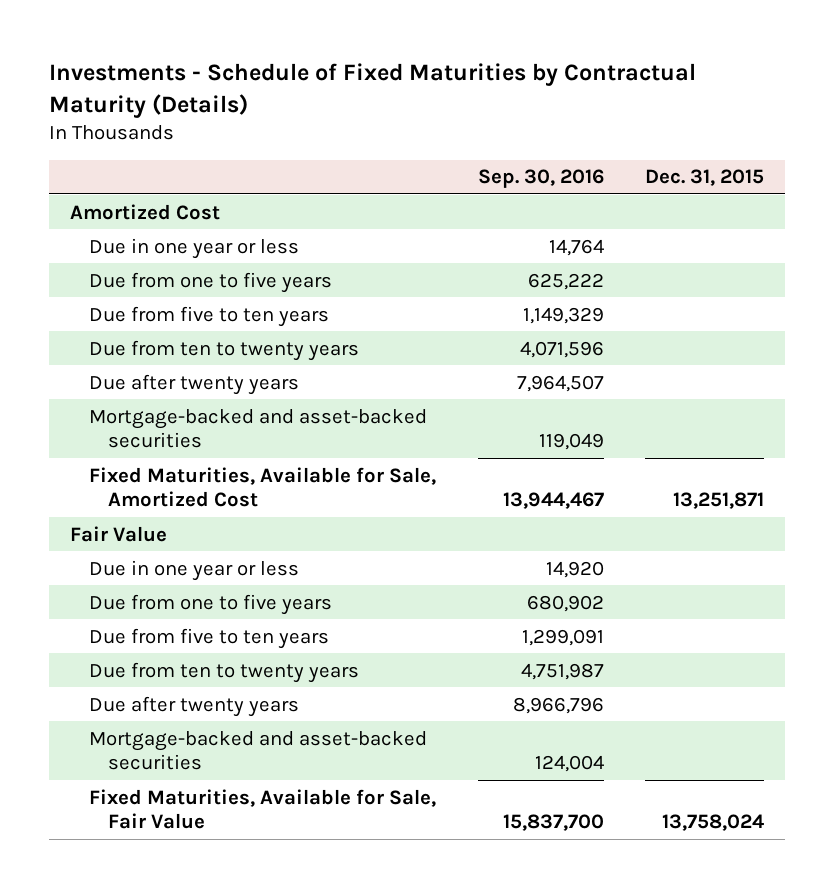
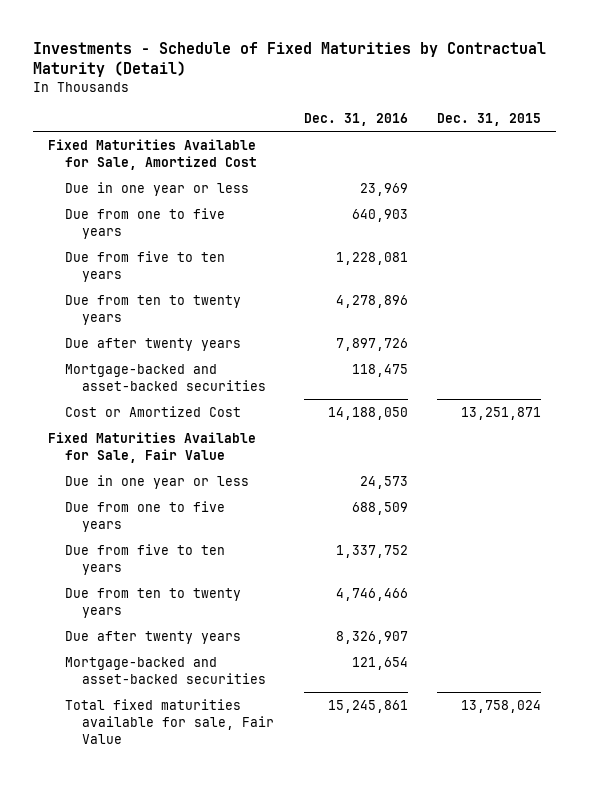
- Investments - Schedule of Fixed Maturities by Contractual Maturity (Details)
+ Investments - Schedule of Fixed Maturities by Contractual Maturity (Detail)
- | Sep. 30, 2016 | Dec. 31, 2015
+ | Dec. 31, 2016 | Dec. 31, 2015
- Amortized Cost
+ Fixed Maturities Available for Sale, Amortized Cost
- Fixed Maturities, Available for Sale, Amortized Cost | 13,944,467 | 13,251,871
- Fair Value
+ Cost or Amortized Cost | 14,188,050 | 13,251,871
+ Fixed Maturities Available for Sale, Fair Value
- Fixed Maturities, Available for Sale, Fair Value | 15,837,700 | 13,758,024
+ Total fixed maturities available for sale, Fair Value | 15,245,861 | 13,758,024

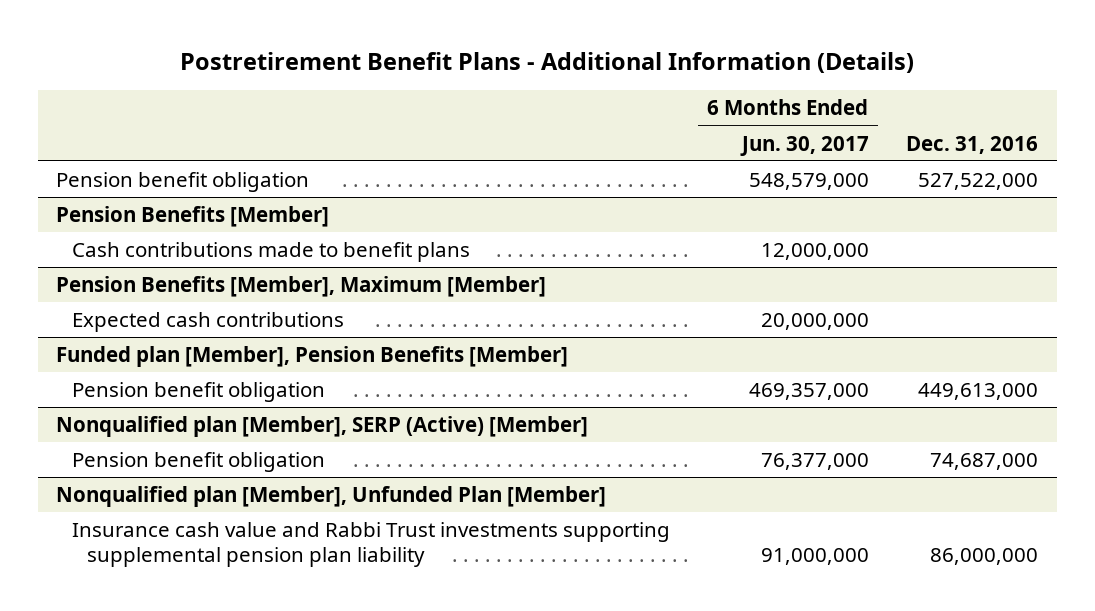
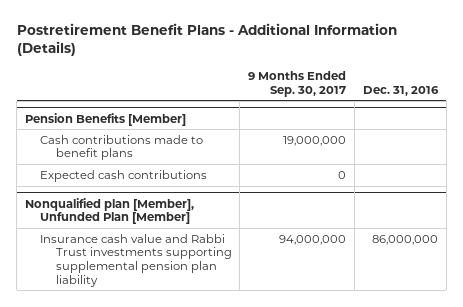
- | 6 Months Ended Jun. 30, 2017 | Dec. 31, 2016
+ | 9 Months Ended Sep. 30, 2017 | Dec. 31, 2016
- Pension benefit obligation | 548,579,000 | 527,522,000
- Pension Benefits [Member], Maximum [Member]
- Expected cash contributions | 20,000,000 |
- Funded plan [Member], Pension Benefits [Member]
- Pension benefit obligation | 469,357,000 | 449,613,000
- Nonqualified plan [Member], SERP (Active) [Member]
- Pension benefit obligation | 76,377,000 | 74,687,000
@ Pension Benefits [Member]
+ Expected cash contributions | 0 |

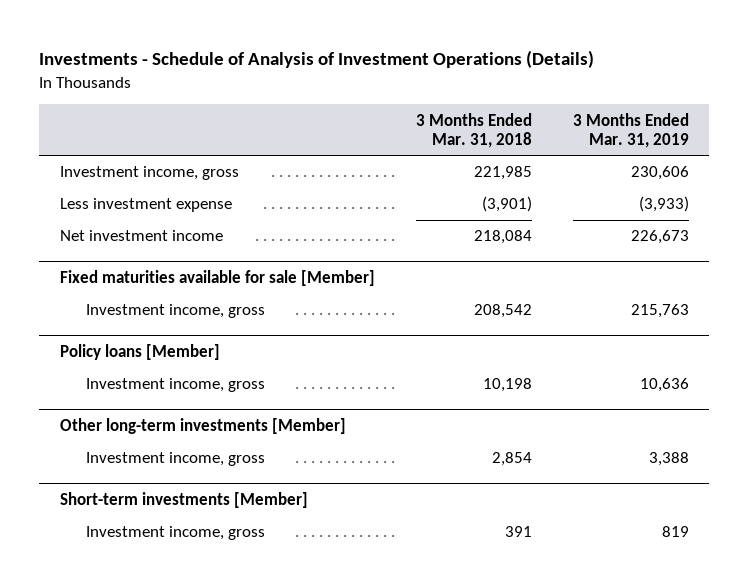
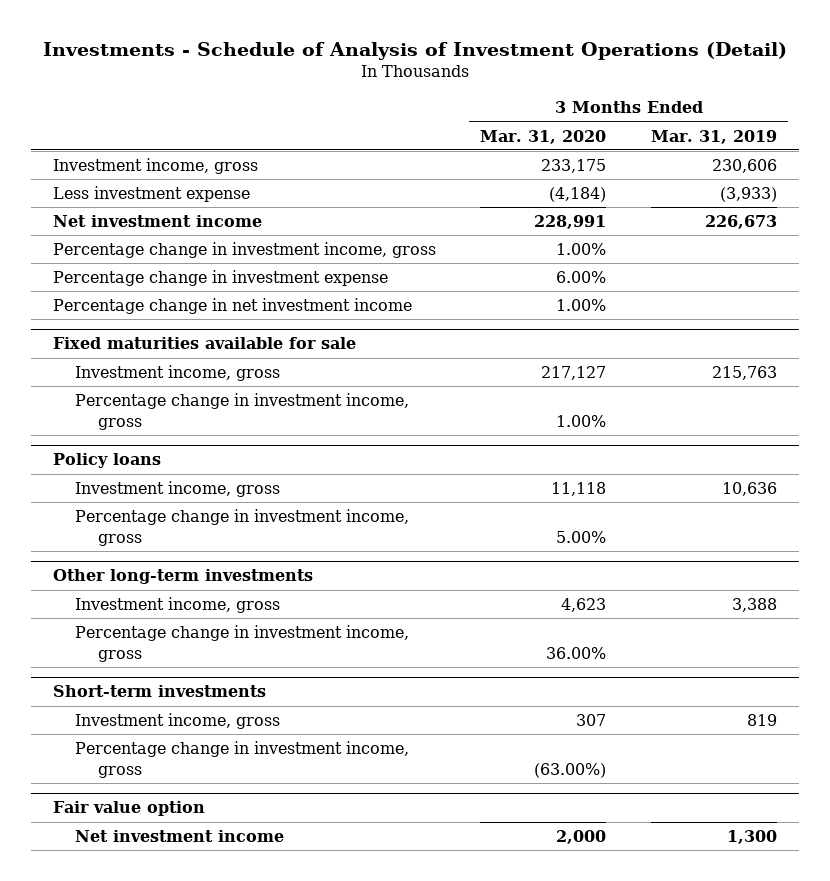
- Investments - Schedule of Analysis of Investment Operations (Details)
+ Investments - Schedule of Analysis of Investment Operations (Detail)
- | 3 Months Ended Mar. 31, 2018 | 3 Months Ended Mar. 31, 2019
+ | 3 Months Ended Mar. 31, 2020 | 3 Months Ended Mar. 31, 2019
- Fixed maturities available for sale [Member]
+ Percentage change in investment income, gross | 1.00% |
+ Percentage change in investment expense | 6.00% |
+ Percentage change in net investment income | 1.00% |
+ Fixed maturities available for sale
- Policy loans [Member]
+ Percentage change in investment income, gross | 1.00% |
+ Policy loans
- Other long-term investments [Member]
+ Percentage change in investment income, gross | 5.00% |
+ Other long-term investments
- Short-term investments [Member]
+ Percentage change in investment income, gross | 36.00% |
+ Short-term investments
+ Percentage change in investment income, gross | (63.00%) |
+ Fair value option
+ Net investment income | 2,000 | 1,300

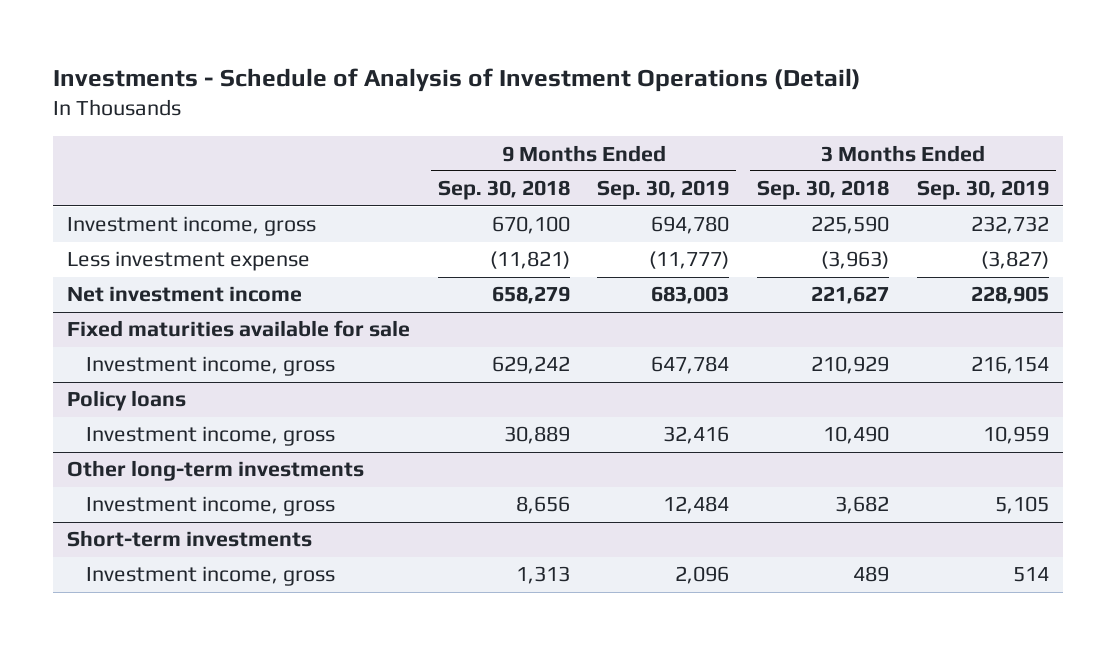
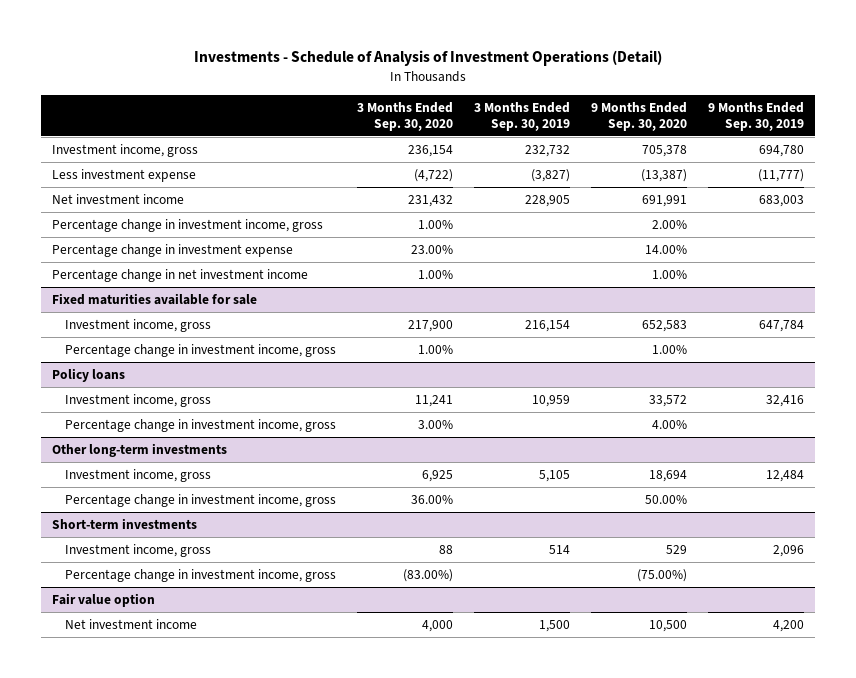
- | 9 Months Ended Sep. 30, 2018 | 9 Months Ended Sep. 30, 2019 | 3 Months Ended Sep. 30, 2018 | 3 Months Ended Sep. 30, 2019
+ | 3 Months Ended Sep. 30, 2020 | 3 Months Ended Sep. 30, 2019 | 9 Months Ended Sep. 30, 2020 | 9 Months Ended Sep. 30, 2019
+ Percentage change in investment income, gross | 1.00% | | 2.00% |
+ Percentage change in investment expense | 23.00% | | 14.00% |
+ Percentage change in net investment income | 1.00% | | 1.00% |
@ Fixed maturities available for sale
+ Percentage change in investment income, gross | 1.00% | | 1.00% |
@ Policy loans
+ Percentage change in investment income, gross | 3.00% | | 4.00% |
@ Other long-term investments
+ Percentage change in investment income, gross | 36.00% | | 50.00% |
@ Short-term investments
+ Percentage change in investment income, gross | (83.00%) | | (75.00%) |
+ Fair value option
+ Net investment income | 4,000 | 1,500 | 10,500 | 4,200

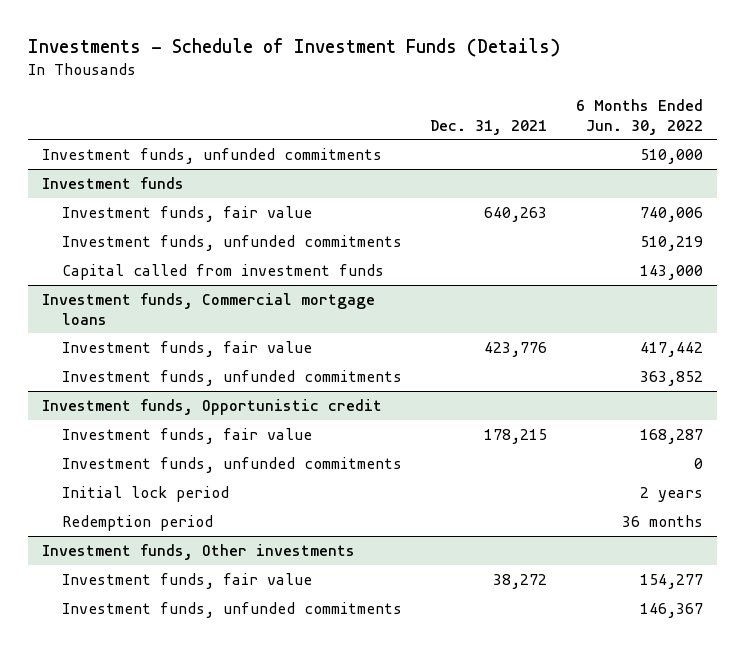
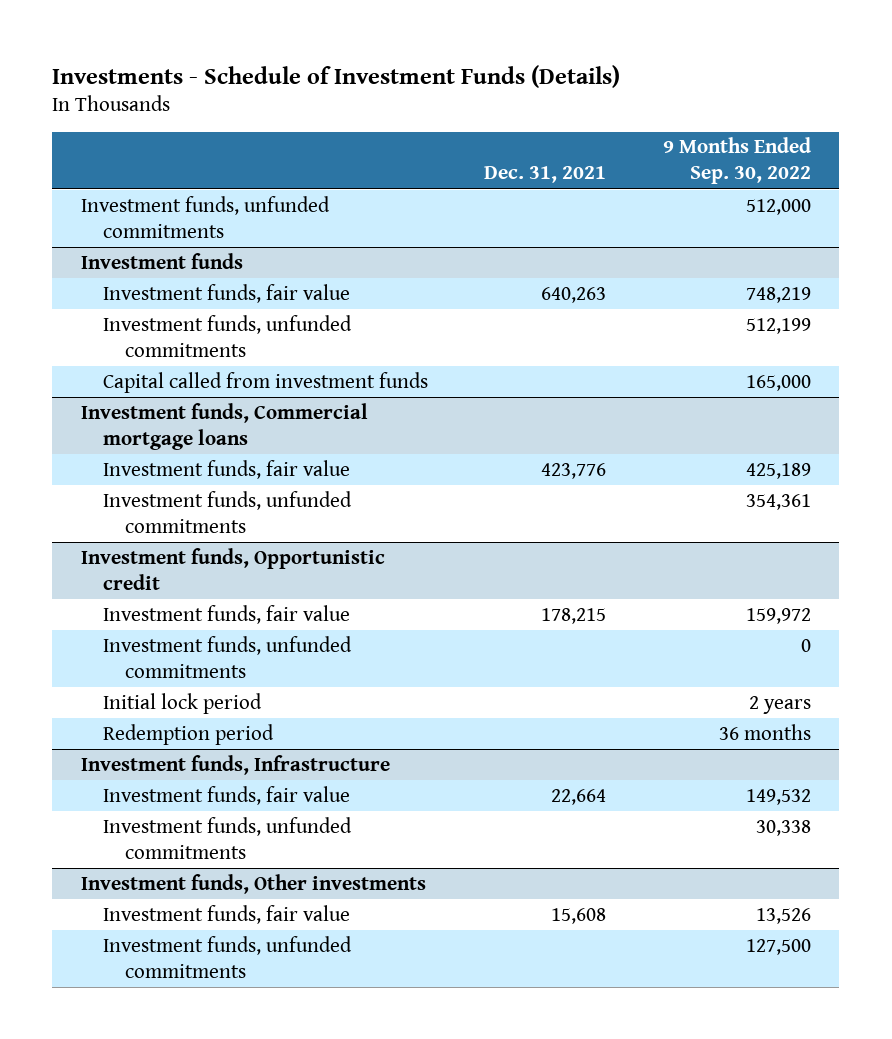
- | Dec. 31, 2021 | 6 Months Ended Jun. 30, 2022
+ | Dec. 31, 2021 | 9 Months Ended Sep. 30, 2022
+ Investment funds, Infrastructure
+ Investment funds, fair value | 22,664 | 149,532
+ Investment funds, unfunded commitments | | 30,338
@ Investment funds, Other investments
- Investment funds, fair value | 38,272 | 154,277
+ Investment funds, fair value | 15,608 | 13,526

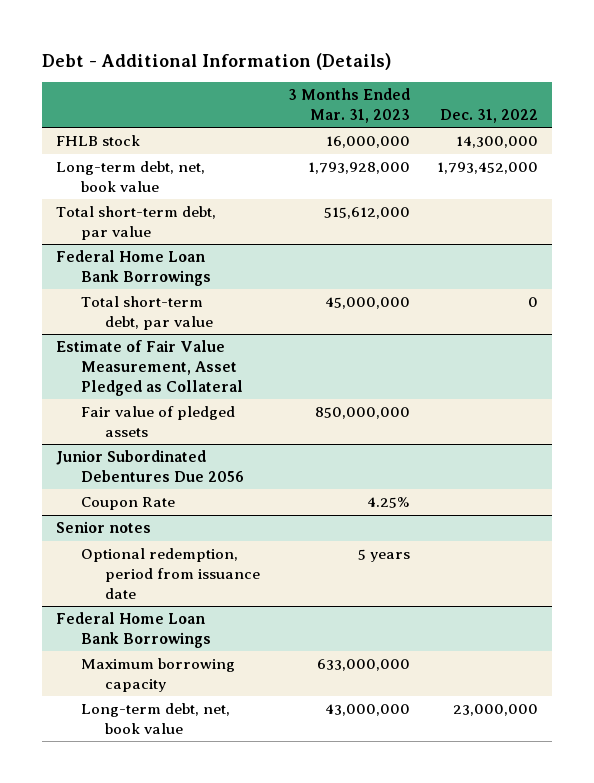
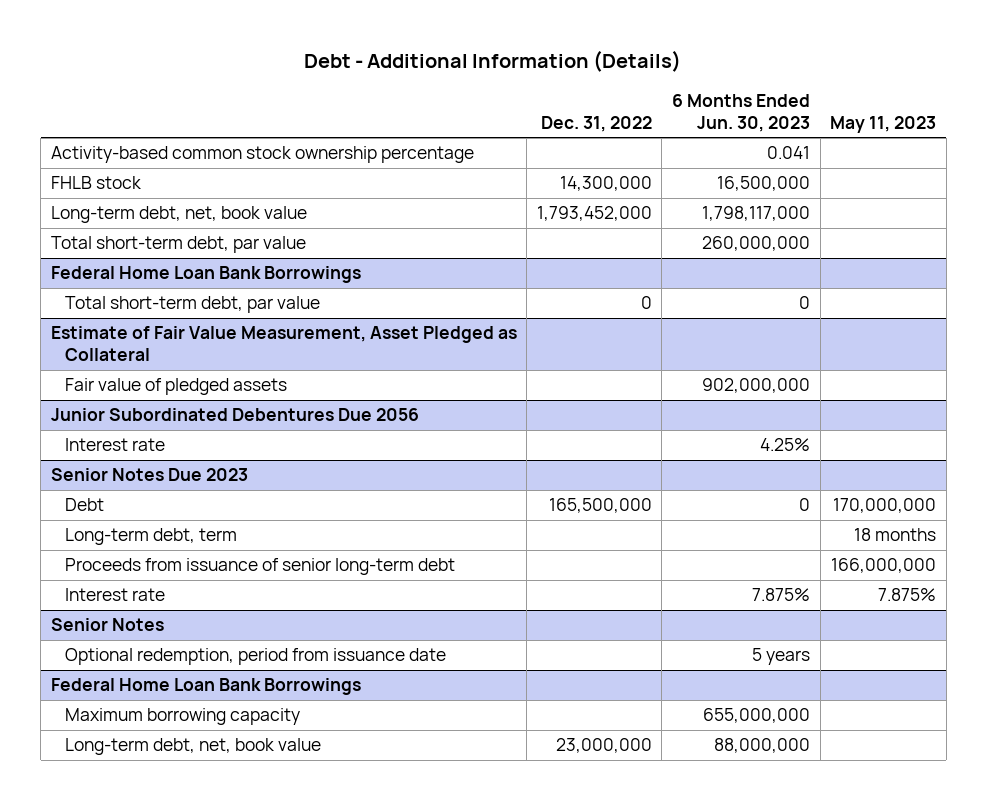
- | 3 Months Ended Mar. 31, 2023 | Dec. 31, 2022
+ | Dec. 31, 2022 | 6 Months Ended Jun. 30, 2023 | May 11, 2023
+ Activity-based common stock ownership percentage | | 0.041 |
@ Junior Subordinated Debentures Due 2056
- Coupon Rate | 4.25% |
- Senior notes
@ Junior Subordinated Debentures Due 2056
+ Interest rate | | 4.25% |
+ Senior Notes Due 2023
+ Debt | 165,500,000 | 0 | 170,000,000
+ Long-term debt, term | | | 18 months
+ Proceeds from issuance of senior long-term debt | | | 166,000,000
+ Interest rate | | 7.875% | 7.875%
+ Senior Notes

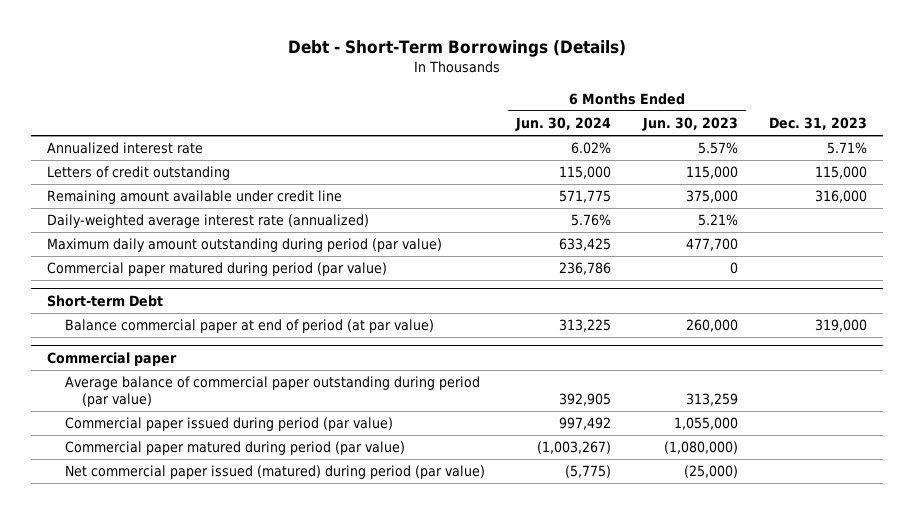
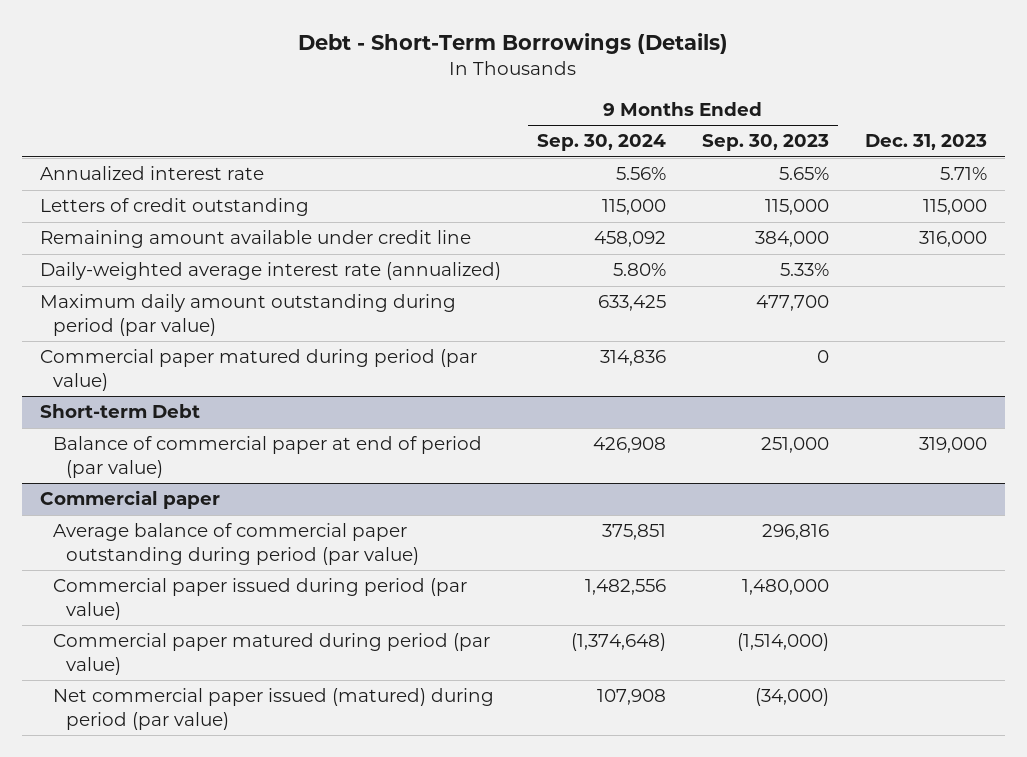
- | 6 Months Ended Jun. 30, 2024 | 6 Months Ended Jun. 30, 2023 | Dec. 31, 2023
+ | 9 Months Ended Sep. 30, 2024 | 9 Months Ended Sep. 30, 2023 | Dec. 31, 2023
@ Short-term Debt
- Balance commercial paper at end of period (at par value) | 313,225 | 260,000 | 319,000
+ Balance of commercial paper at end of period (par value) | 426,908 | 251,000 | 319,000

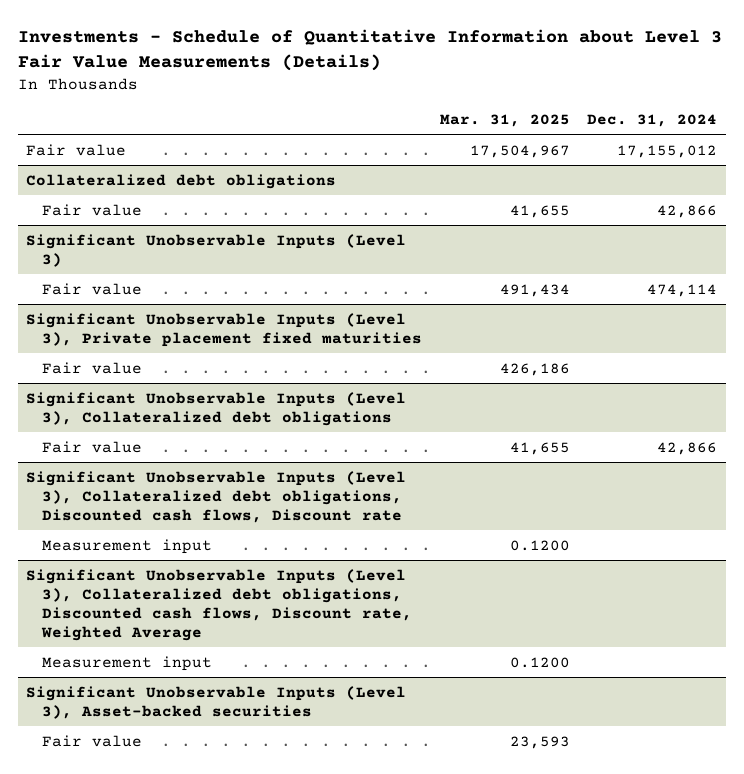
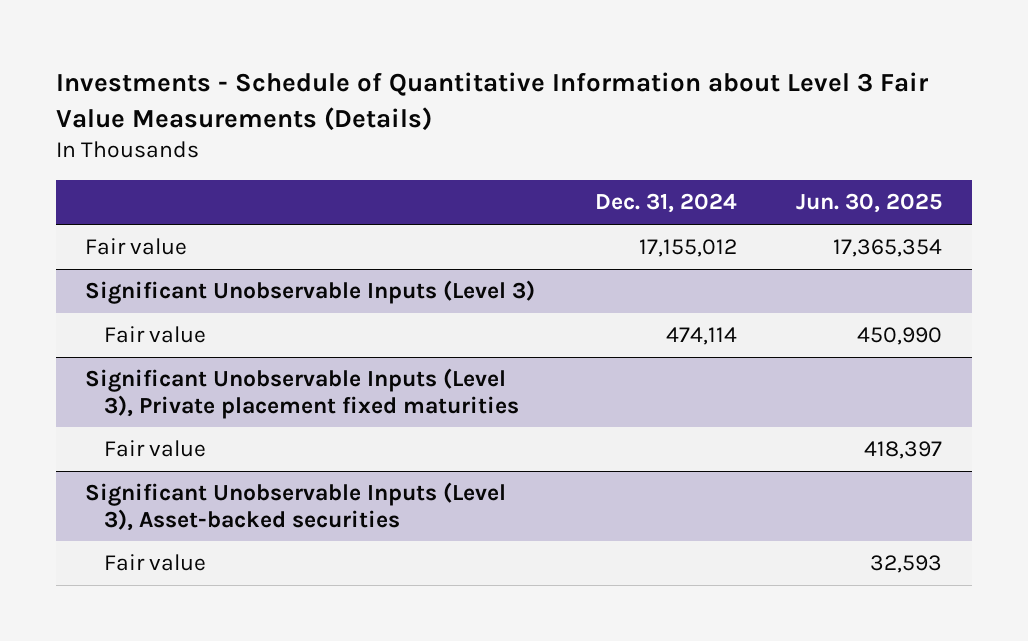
- | Mar. 31, 2025 | Dec. 31, 2024
+ | Dec. 31, 2024 | Jun. 30, 2025
- Collateralized debt obligations
- Fair value | 41,655 | 42,866
- Significant Unobservable Inputs (Level 3), Collateralized debt obligations
- Fair value | 41,655 | 42,866
- Significant Unobservable Inputs (Level 3), Collateralized debt obligations, Discounted cash flows, Discount rate
- Measurement input | 0.1200 |
- Significant Unobservable Inputs (Level 3), Collateralized debt obligations, Discounted cash flows, Discount rate, Weighted Average
- Measurement input | 0.1200 |

